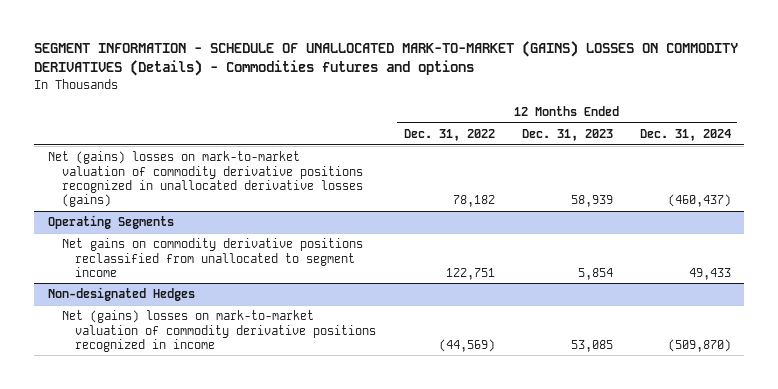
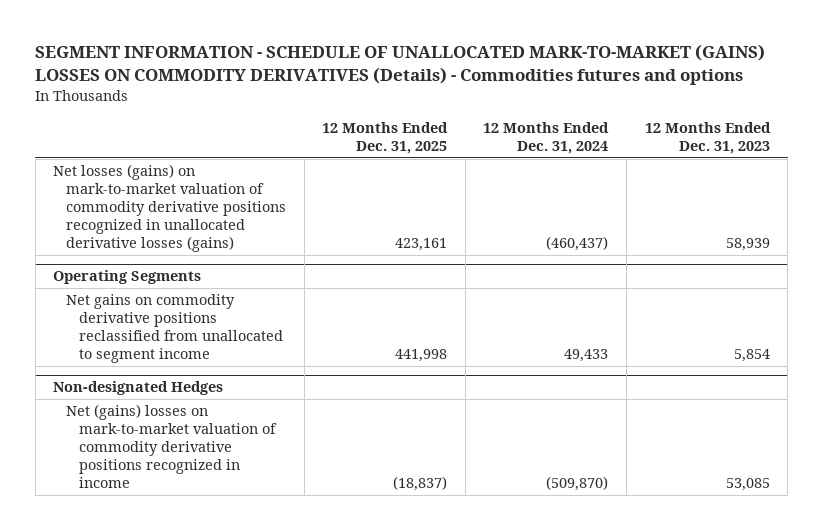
- | 12 Months Ended Dec. 31, 2022 | 12 Months Ended Dec. 31, 2023 | 12 Months Ended Dec. 31, 2024
+ | 12 Months Ended Dec. 31, 2025 | 12 Months Ended Dec. 31, 2024 | 12 Months Ended Dec. 31, 2023
- Net (gains) losses on mark-to-market valuation of commodity derivative positions recognized in unallocated derivative losses (gains) | 78,182 | 58,939 | (460,437)
+ Net losses (gains) on mark-to-market valuation of commodity derivative positions recognized in unallocated derivative losses (gains) | 423,161 | (460,437) | 58,939

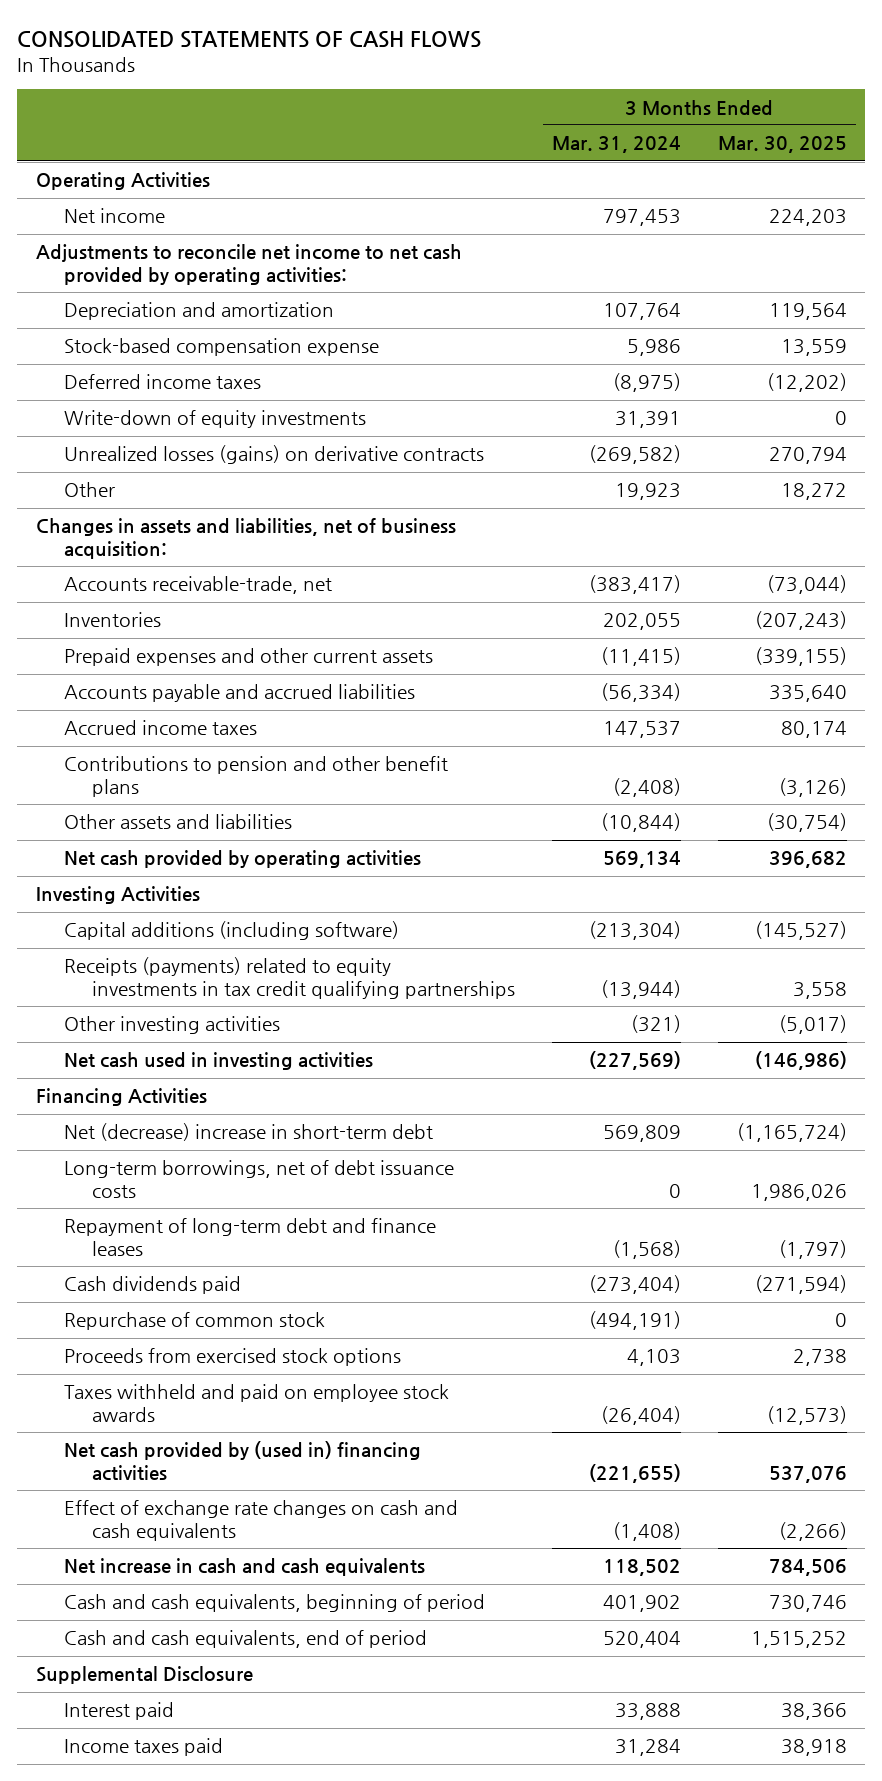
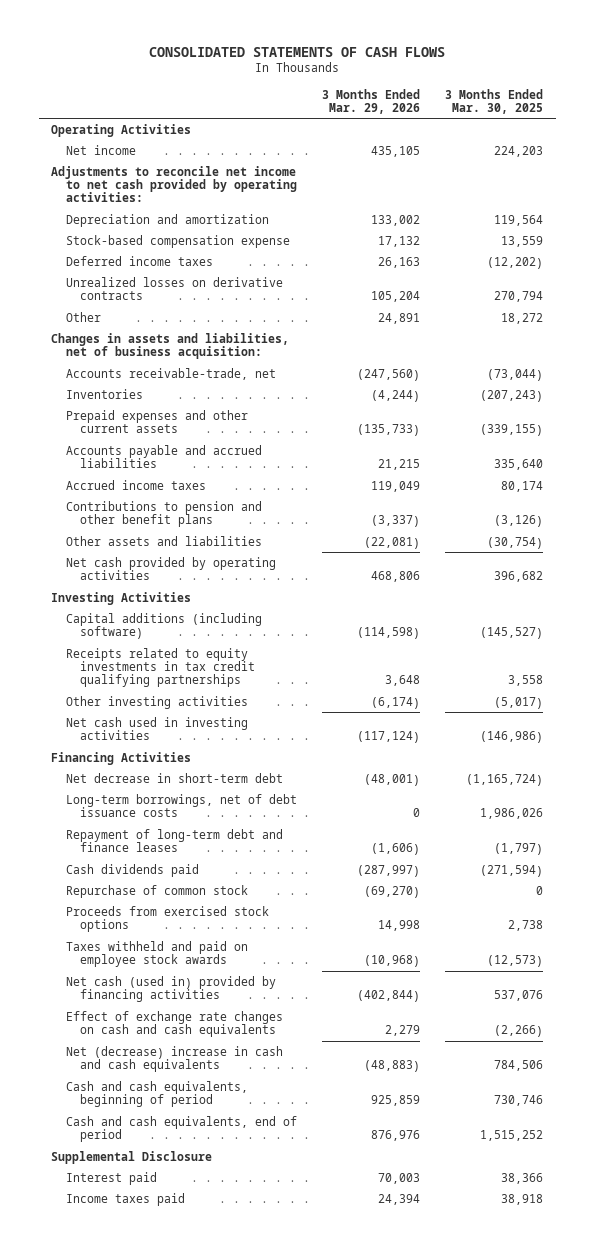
- | 3 Months Ended Mar. 31, 2024 | 3 Months Ended Mar. 30, 2025
+ | 3 Months Ended Mar. 29, 2026 | 3 Months Ended Mar. 30, 2025
- Write-down of equity investments | 31,391 | 0
- Unrealized losses (gains) on derivative contracts | (269,582) | 270,794
+ Unrealized losses on derivative contracts | 105,204 | 270,794
- Receipts (payments) related to equity investments in tax credit qualifying partnerships | (13,944) | 3,558
+ Receipts related to equity investments in tax credit qualifying partnerships | 3,648 | 3,558
- Net (decrease) increase in short-term debt | 569,809 | (1,165,724)
+ Net decrease in short-term debt | (48,001) | (1,165,724)
- Net cash provided by (used in) financing activities | (221,655) | 537,076
+ Net cash (used in) provided by financing activities | (402,844) | 537,076
- Net increase in cash and cash equivalents | 118,502 | 784,506
+ Net (decrease) increase in cash and cash equivalents | (48,883) | 784,506

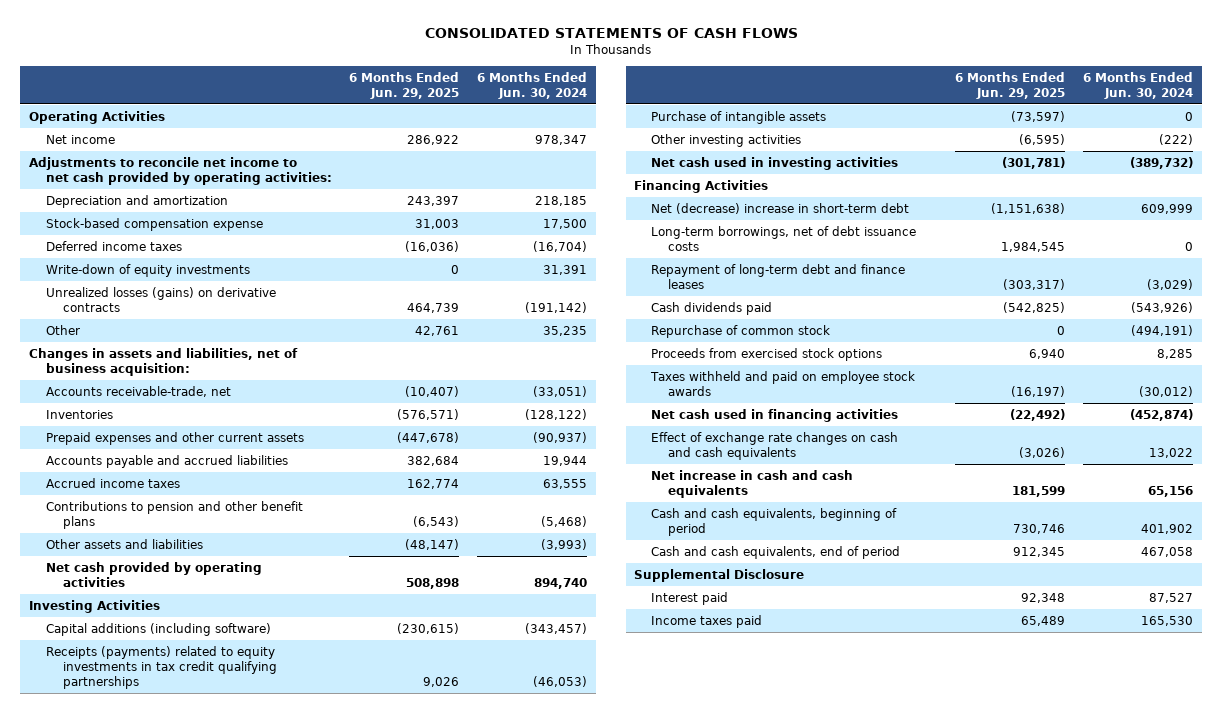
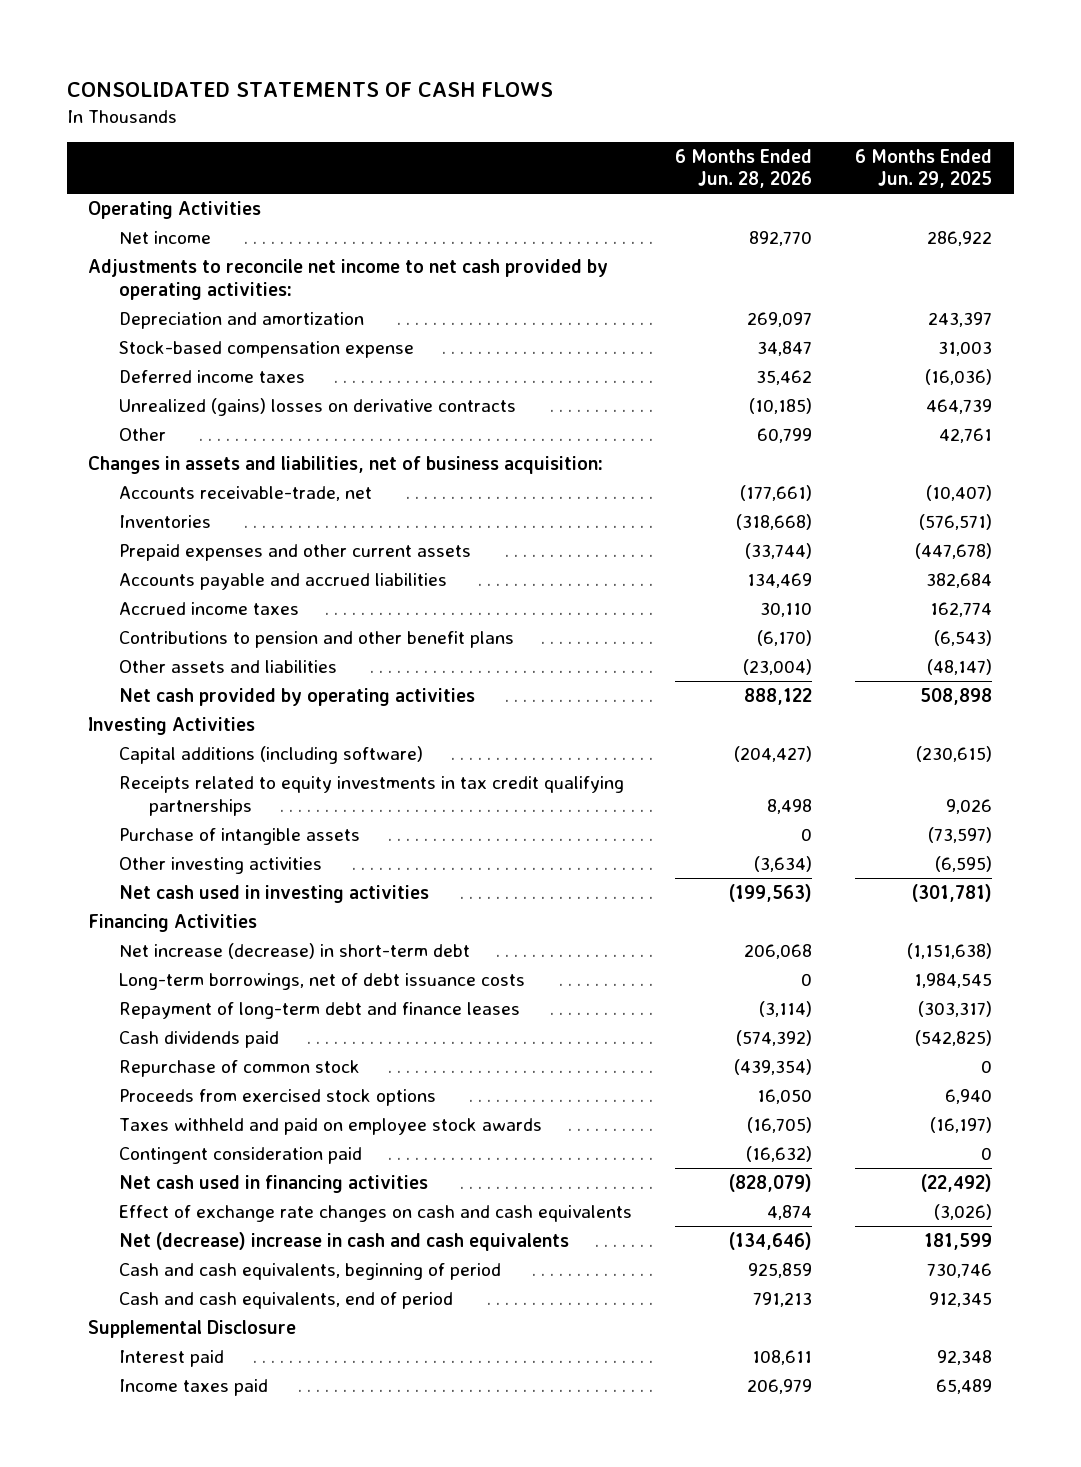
- | 6 Months Ended Jun. 29, 2025 | 6 Months Ended Jun. 30, 2024
+ | 6 Months Ended Jun. 28, 2026 | 6 Months Ended Jun. 29, 2025
- Write-down of equity investments | 0 | 31,391
- Unrealized losses (gains) on derivative contracts | 464,739 | (191,142)
+ Unrealized (gains) losses on derivative contracts | (10,185) | 464,739
- Receipts (payments) related to equity investments in tax credit qualifying partnerships | 9,026 | (46,053)
+ Receipts related to equity investments in tax credit qualifying partnerships | 8,498 | 9,026
- Net (decrease) increase in short-term debt | (1,151,638) | 609,999
+ Net increase (decrease) in short-term debt | 206,068 | (1,151,638)
+ Contingent consideration paid | (16,632) | 0
- Net increase in cash and cash equivalents | 181,599 | 65,156
+ Net (decrease) increase in cash and cash equivalents | (134,646) | 181,599

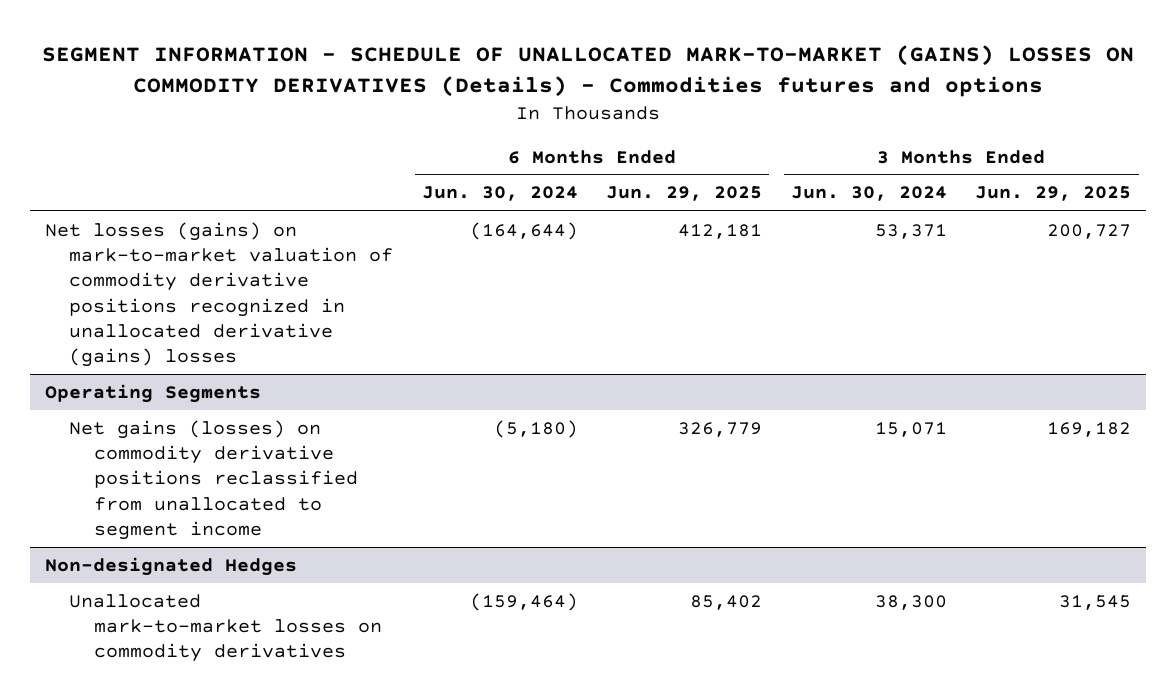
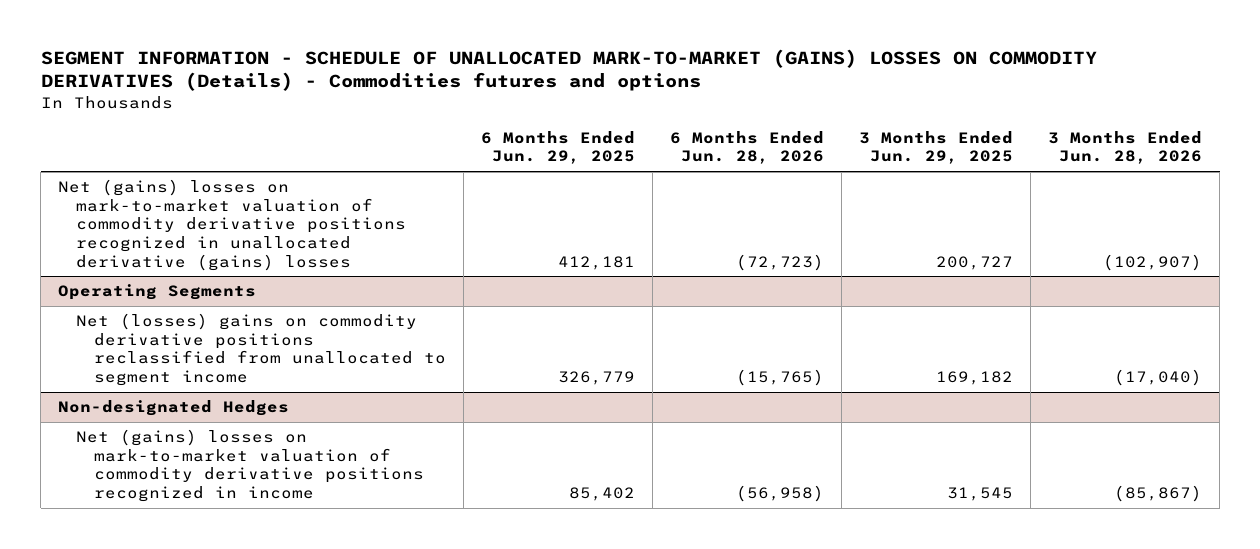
- | 6 Months Ended Jun. 30, 2024 | 6 Months Ended Jun. 29, 2025 | 3 Months Ended Jun. 30, 2024 | 3 Months Ended Jun. 29, 2025
+ | 6 Months Ended Jun. 29, 2025 | 6 Months Ended Jun. 28, 2026 | 3 Months Ended Jun. 29, 2025 | 3 Months Ended Jun. 28, 2026
- Net losses (gains) on mark-to-market valuation of commodity derivative positions recognized in unallocated derivative (gains) losses | (164,644) | 412,181 | 53,371 | 200,727
+ Net (gains) losses on mark-to-market valuation of commodity derivative positions recognized in unallocated derivative (gains) losses | 412,181 | (72,723) | 200,727 | (102,907)
@ Operating Segments
- Net gains (losses) on commodity derivative positions reclassified from unallocated to segment income | (5,180) | 326,779 | 15,071 | 169,182
+ Net (losses) gains on commodity derivative positions reclassified from unallocated to segment income | 326,779 | (15,765) | 169,182 | (17,040)
@ Non-designated Hedges
- Unallocated mark-to-market losses on commodity derivatives | (159,464) | 85,402 | 38,300 | 31,545
+ Net (gains) losses on mark-to-market valuation of commodity derivative positions recognized in income | 85,402 | (56,958) | 31,545 | (85,867)

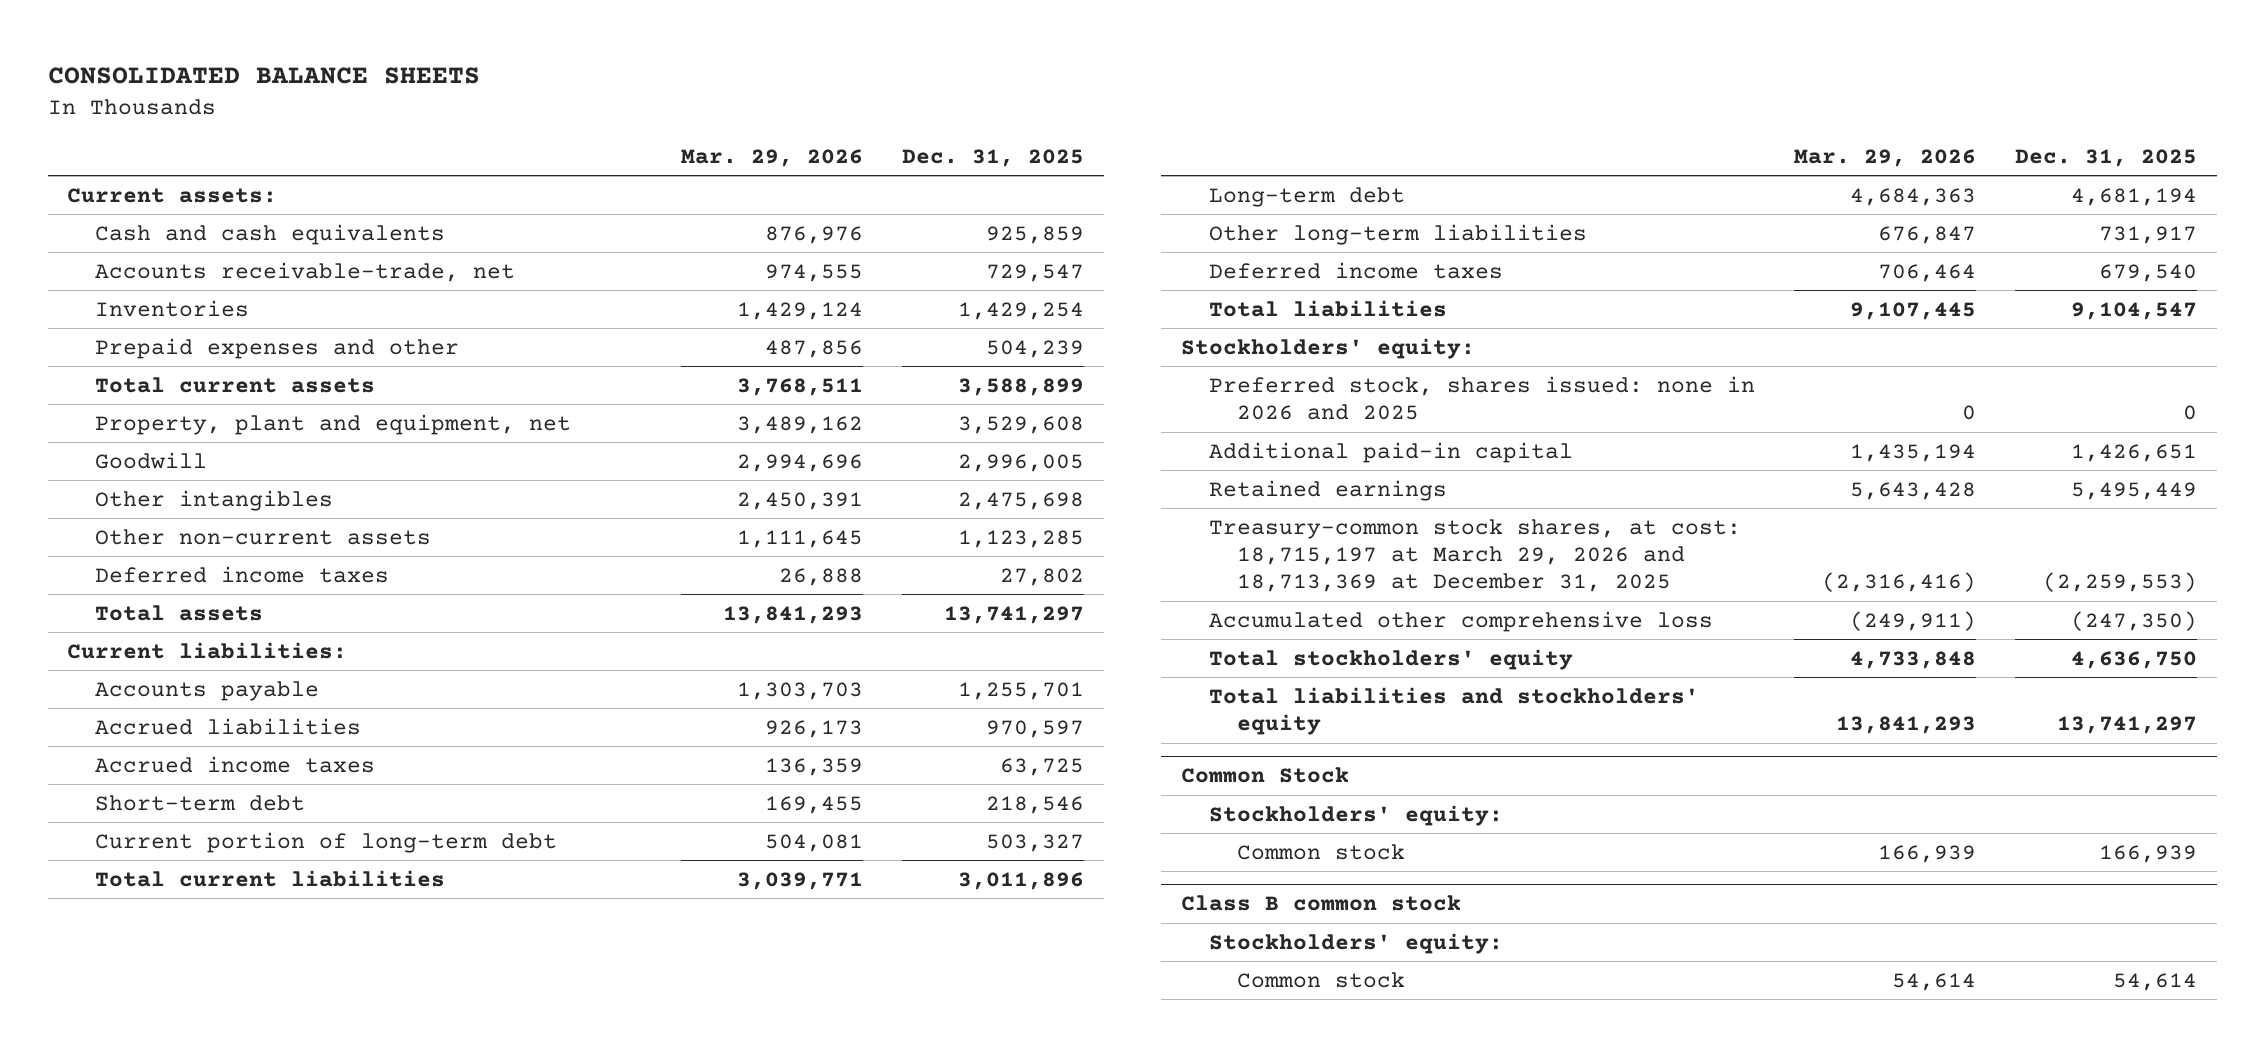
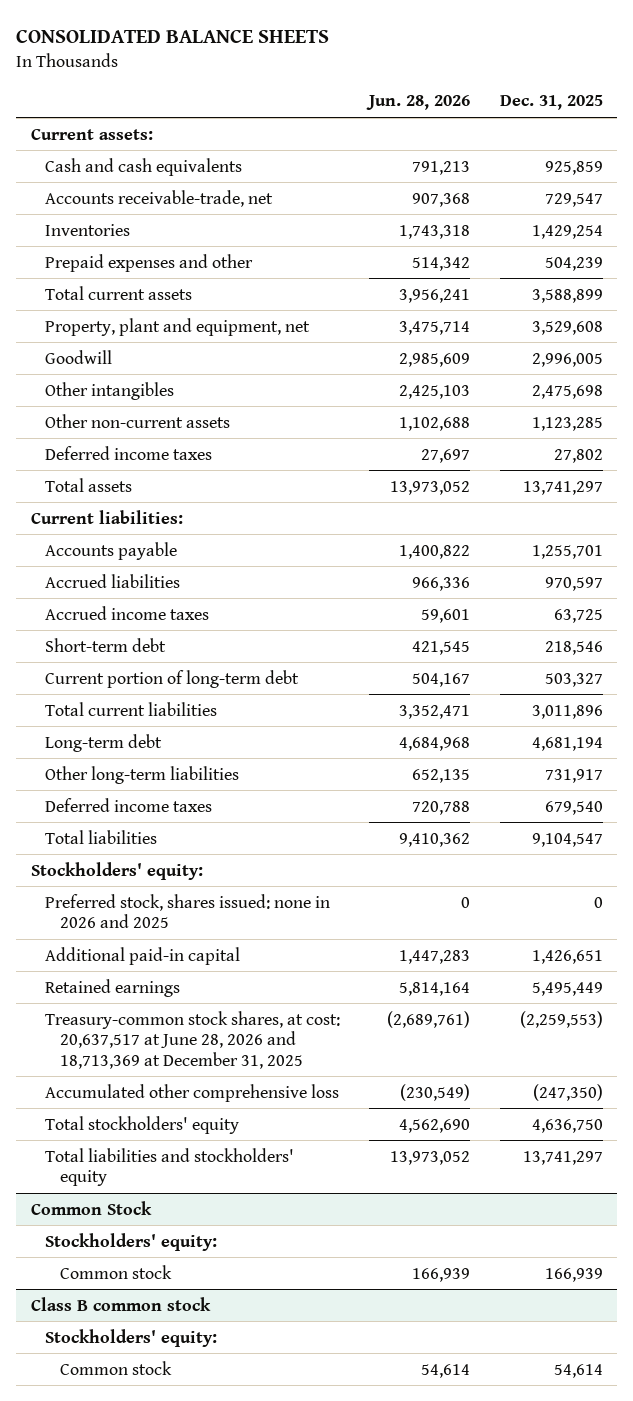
- | Mar. 29, 2026 | Dec. 31, 2025
+ | Jun. 28, 2026 | Dec. 31, 2025
- Treasury-common stock shares, at cost: 18,715,197 at March 29, 2026 and 18,713,369 at December 31, 2025 | (2,316,416) | (2,259,553)
+ Treasury-common stock shares, at cost: 20,637,517 at June 28, 2026 and 18,713,369 at December 31, 2025 | (2,689,761) | (2,259,553)

